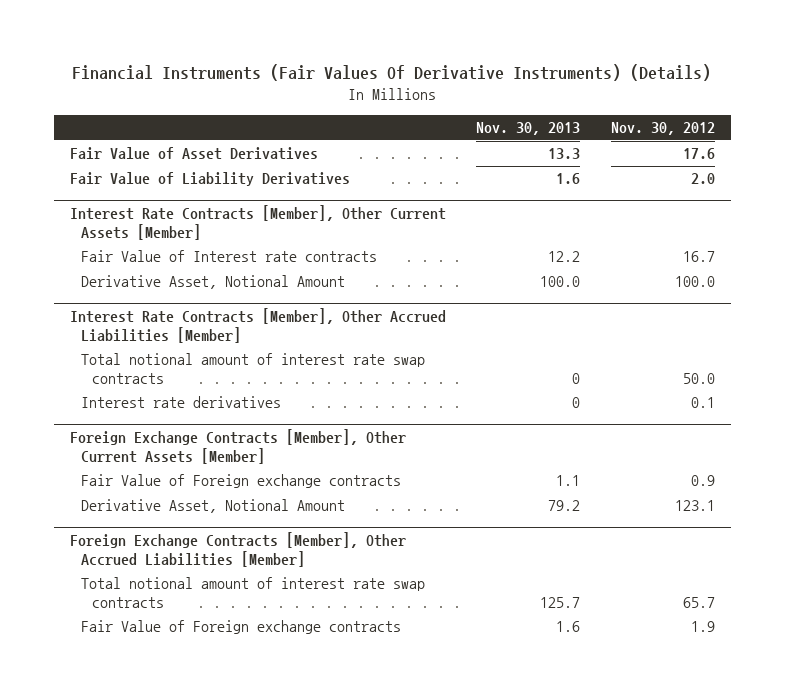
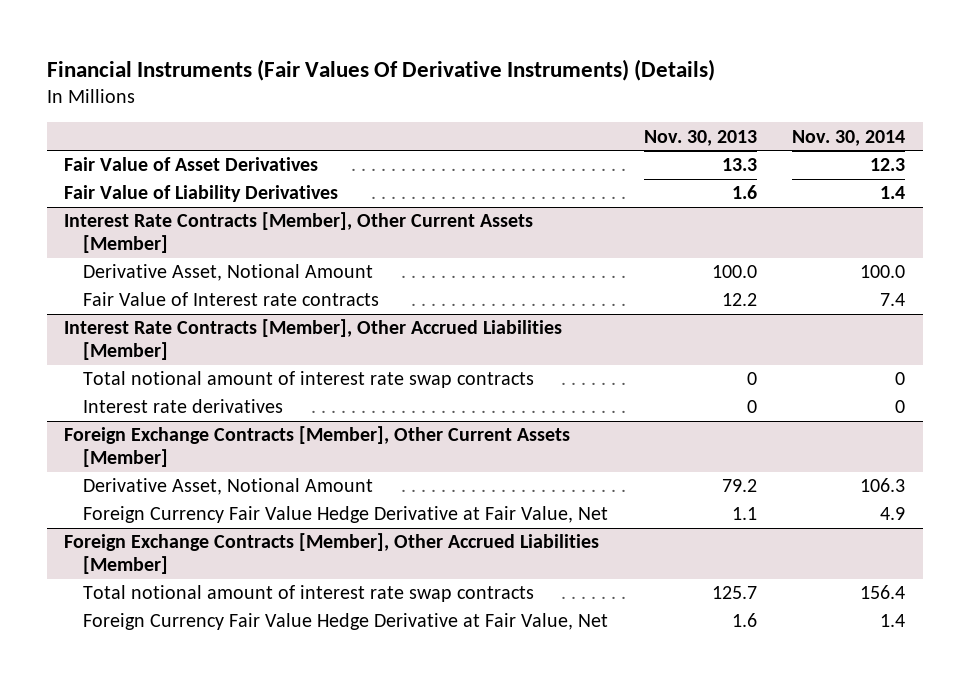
- | Nov. 30, 2013 | Nov. 30, 2012
+ | Nov. 30, 2013 | Nov. 30, 2014
@ Interest Rate Contracts [Member], Other Current Assets [Member]
moved down: Fair Value of Interest rate contracts | 12.2 | 7.4
@ Foreign Exchange Contracts [Member], Other Current Assets [Member]
- Fair Value of Foreign exchange contracts | 1.1 | 0.9
+ Foreign Currency Fair Value Hedge Derivative at Fair Value, Net | 1.1 | 4.9
@ Foreign Exchange Contracts [Member], Other Accrued Liabilities [Member]
- Fair Value of Foreign exchange contracts | 1.6 | 1.9
+ Foreign Currency Fair Value Hedge Derivative at Fair Value, Net | 1.6 | 1.4

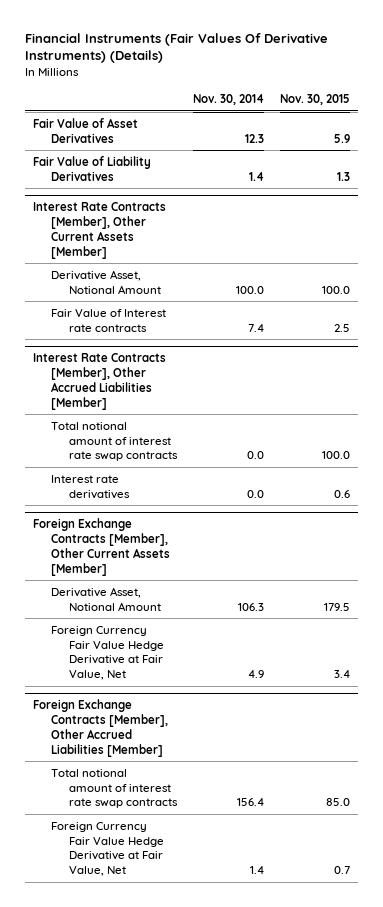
- | Nov. 30, 2013 | Nov. 30, 2014
+ | Nov. 30, 2014 | Nov. 30, 2015
@ Interest Rate Contracts [Member], Other Accrued Liabilities [Member]
- Total notional amount of interest rate swap contracts | 0 | 0
- Interest rate derivatives | 0 | 0
+ Total notional amount of interest rate swap contracts | 0.0 | 100.0
+ Interest rate derivatives | 0.0 | 0.6

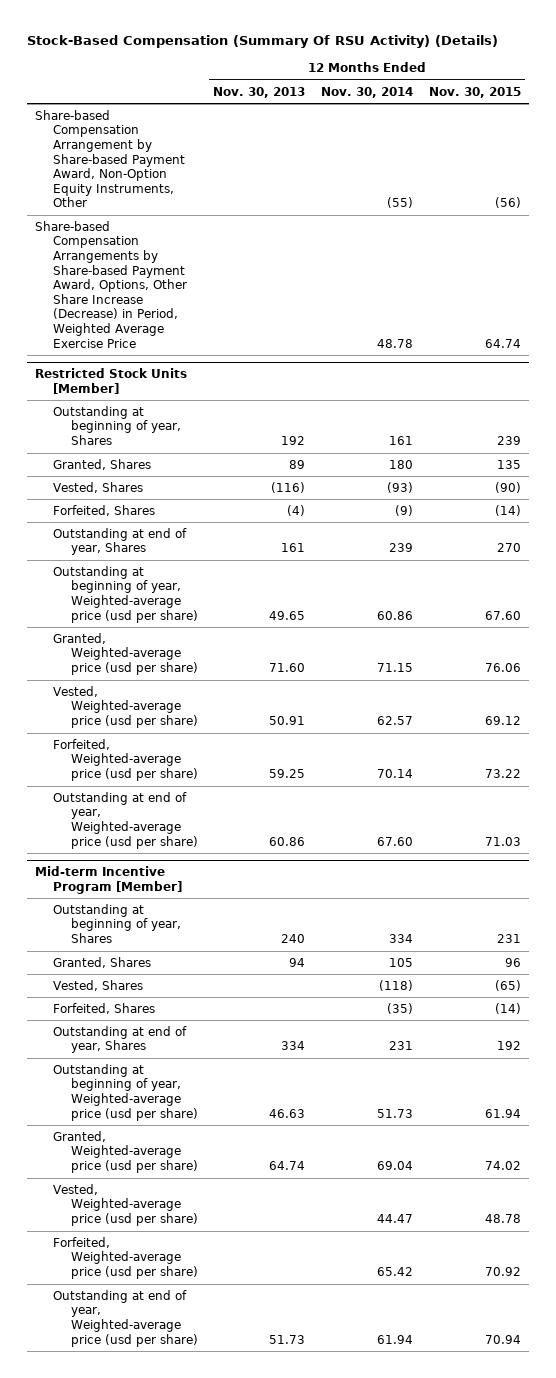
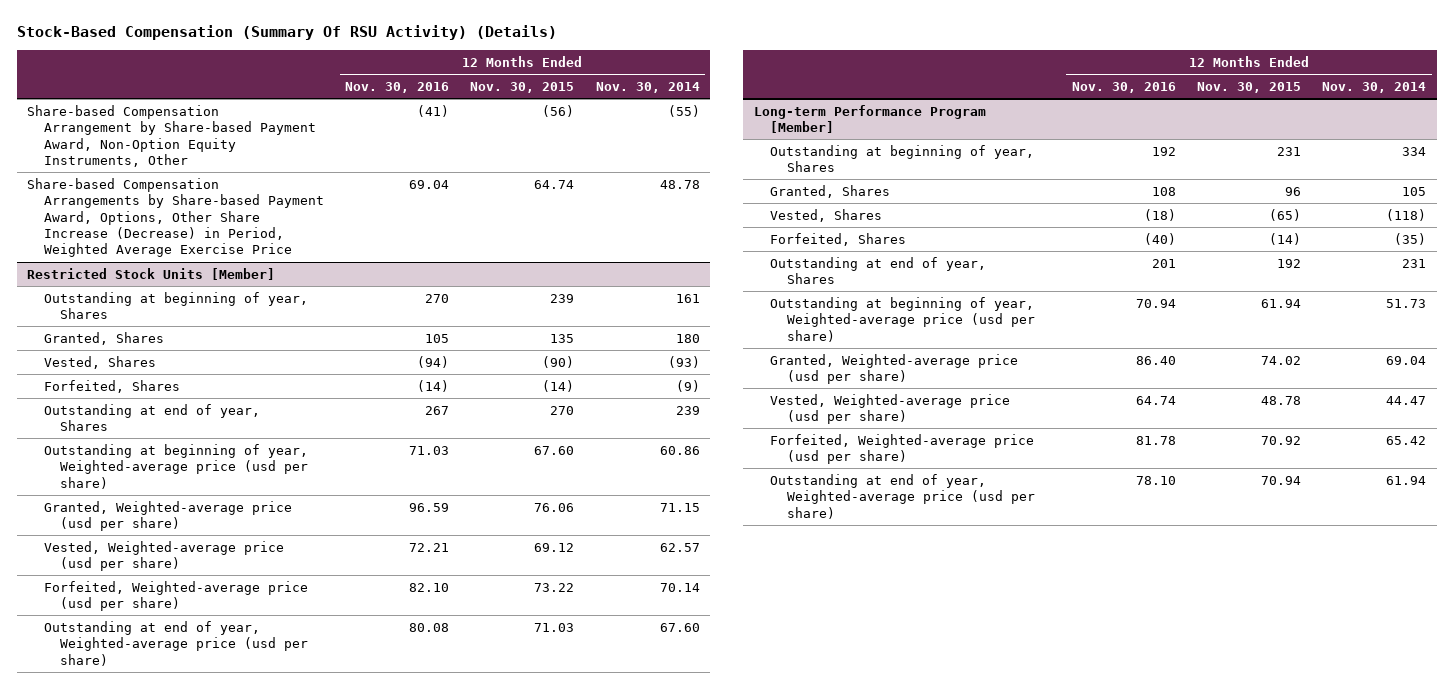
- | 12 Months Ended Nov. 30, 2013 | 12 Months Ended Nov. 30, 2014 | 12 Months Ended Nov. 30, 2015
+ | 12 Months Ended Nov. 30, 2016 | 12 Months Ended Nov. 30, 2015 | 12 Months Ended Nov. 30, 2014
- Mid-term Incentive Program [Member]
+ Long-term Performance Program [Member]

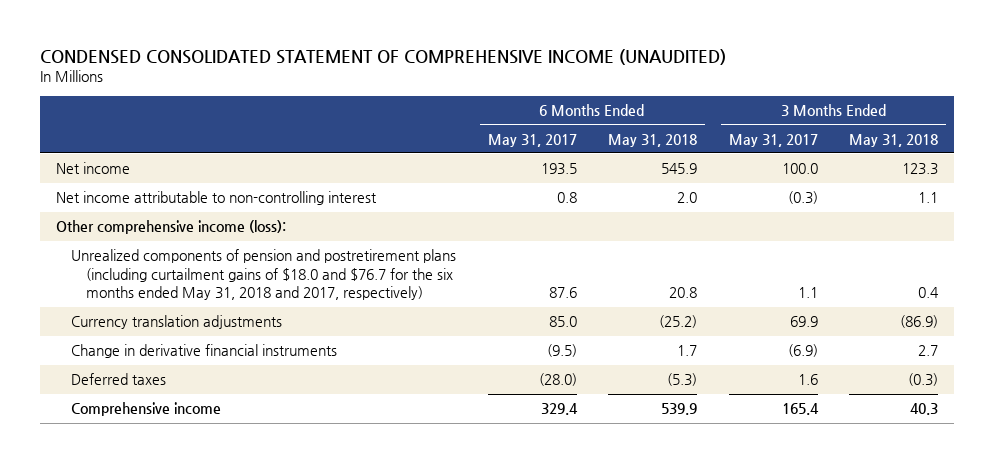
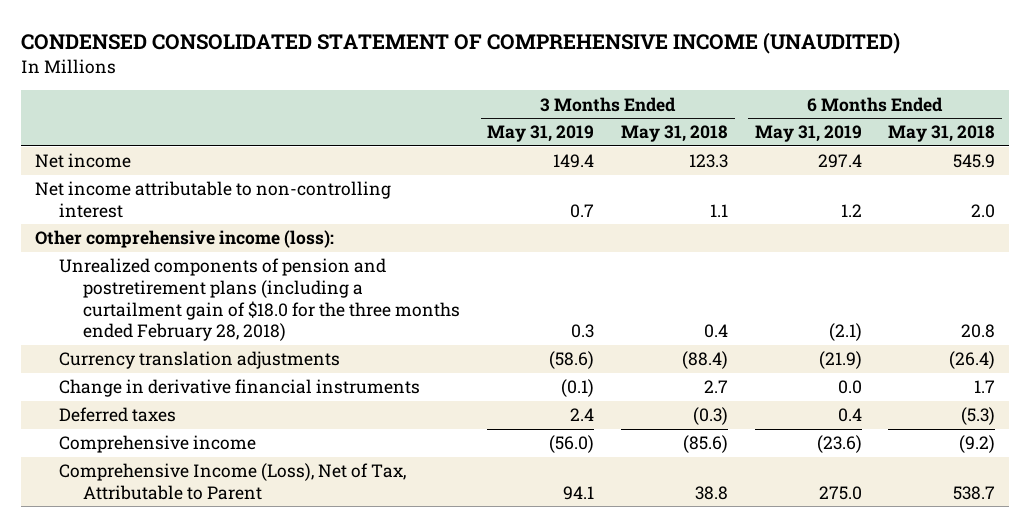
- | 6 Months Ended May 31, 2017 | 6 Months Ended May 31, 2018 | 3 Months Ended May 31, 2017 | 3 Months Ended May 31, 2018
+ | 3 Months Ended May 31, 2019 | 3 Months Ended May 31, 2018 | 6 Months Ended May 31, 2019 | 6 Months Ended May 31, 2018
- Unrealized components of pension and postretirement plans (including curtailment gains of $18.0 and $76.7 for the six months ended May 31, 2018 and 2017, respectively) | 87.6 | 20.8 | 1.1 | 0.4
- Currency translation adjustments | 85.0 | (25.2) | 69.9 | (86.9)
+ Unrealized components of pension and postretirement plans (including a curtailment gain of $18.0 for the three months ended February 28, 2018) | 0.3 | 0.4 | (2.1) | 20.8
+ Currency translation adjustments | (58.6) | (88.4) | (21.9) | (26.4)
- Comprehensive income | 329.4 | 539.9 | 165.4 | 40.3
+ Comprehensive income | (56.0) | (85.6) | (23.6) | (9.2)
+ Comprehensive Income (Loss), Net of Tax, Attributable to Parent | 94.1 | 38.8 | 275.0 | 538.7

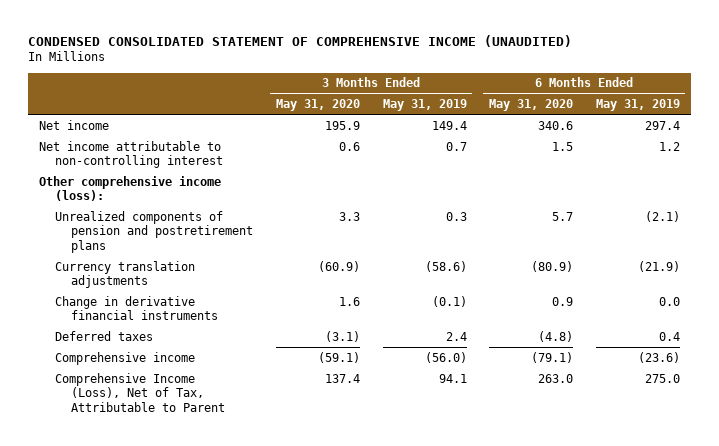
- | 3 Months Ended May 31, 2019 | 3 Months Ended May 31, 2018 | 6 Months Ended May 31, 2019 | 6 Months Ended May 31, 2018
+ | 3 Months Ended May 31, 2020 | 3 Months Ended May 31, 2019 | 6 Months Ended May 31, 2020 | 6 Months Ended May 31, 2019
- Unrealized components of pension and postretirement plans (including a curtailment gain of $18.0 for the three months ended February 28, 2018) | 0.3 | 0.4 | (2.1) | 20.8
+ Unrealized components of pension and postretirement plans | 3.3 | 0.3 | 5.7 | (2.1)

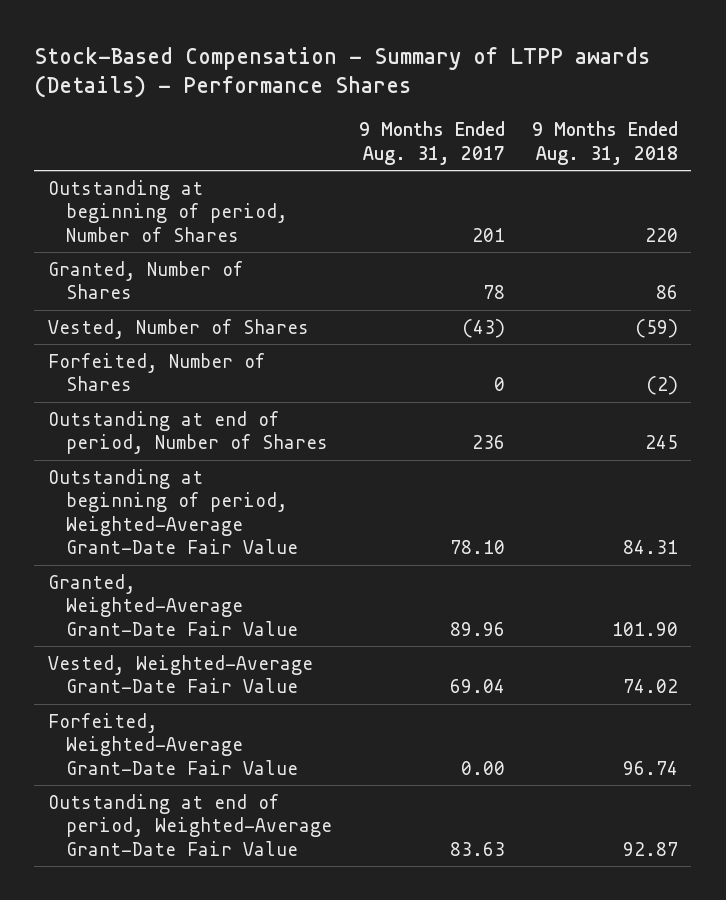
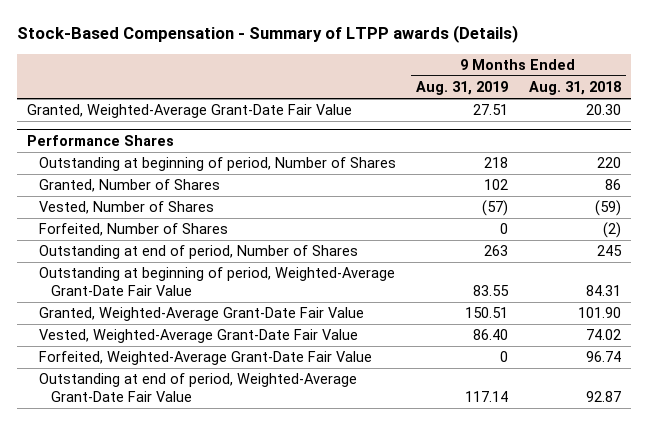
- Stock-Based Compensation - Summary of LTPP awards (Details) - Performance Shares
+ Stock-Based Compensation - Summary of LTPP awards (Details)
- | 9 Months Ended Aug. 31, 2017 | 9 Months Ended Aug. 31, 2018
+ | 9 Months Ended Aug. 31, 2019 | 9 Months Ended Aug. 31, 2018
+ Granted, Weighted-Average Grant-Date Fair Value | 27.51 | 20.30
+ Performance Shares

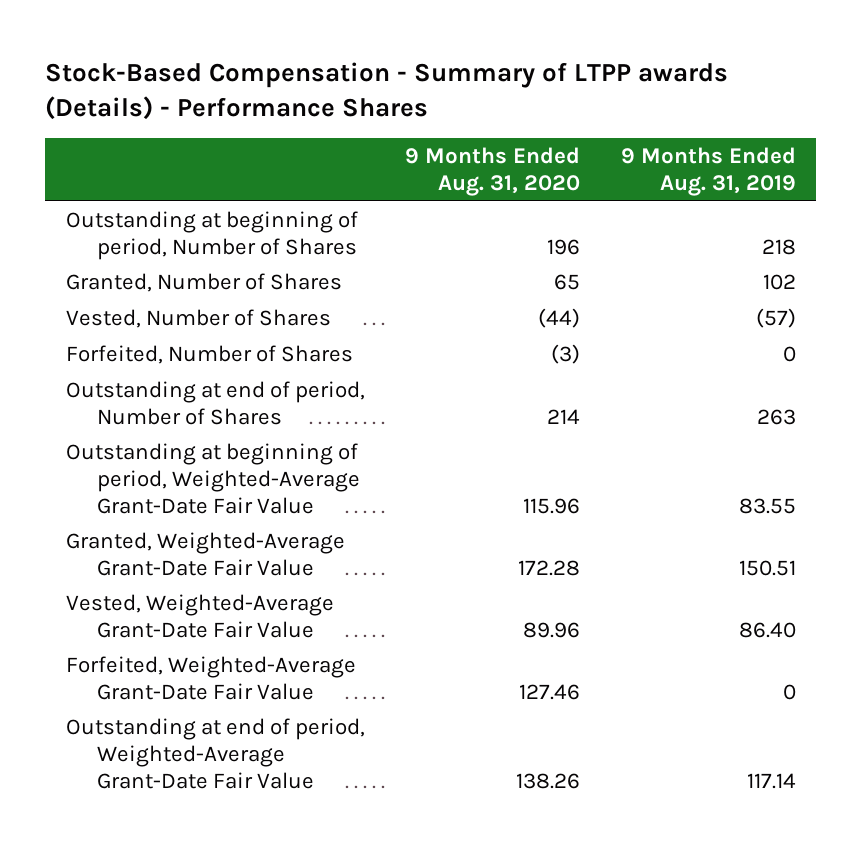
- Stock-Based Compensation - Summary of LTPP awards (Details)
+ Stock-Based Compensation - Summary of LTPP awards (Details) - Performance Shares
- | 9 Months Ended Aug. 31, 2019 | 9 Months Ended Aug. 31, 2018
+ | 9 Months Ended Aug. 31, 2020 | 9 Months Ended Aug. 31, 2019
- Granted, Weighted-Average Grant-Date Fair Value | 27.51 | 20.30
- Performance Shares

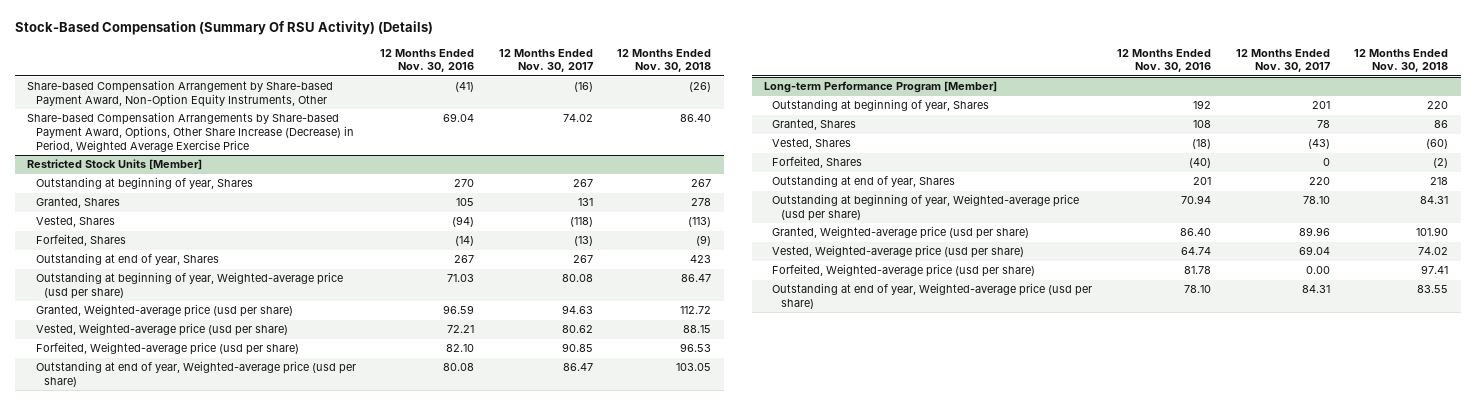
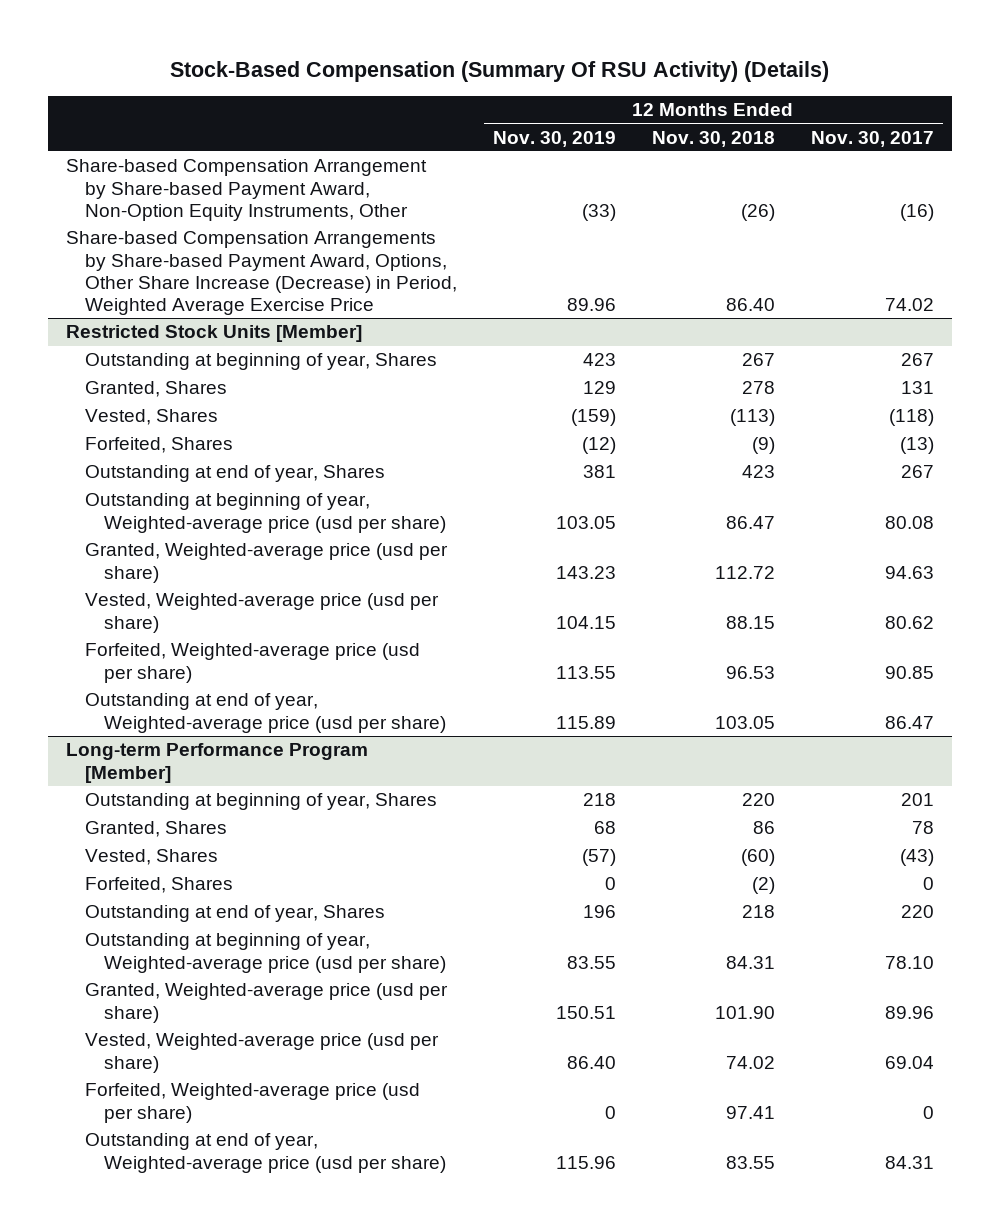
- | 12 Months Ended Nov. 30, 2016 | 12 Months Ended Nov. 30, 2017 | 12 Months Ended Nov. 30, 2018
+ | 12 Months Ended Nov. 30, 2019 | 12 Months Ended Nov. 30, 2018 | 12 Months Ended Nov. 30, 2017
@ Long-term Performance Program [Member]
- Forfeited, Weighted-average price (usd per share) | 81.78 | 0.00 | 97.41
+ Forfeited, Weighted-average price (usd per share) | 0 | 97.41 | 0

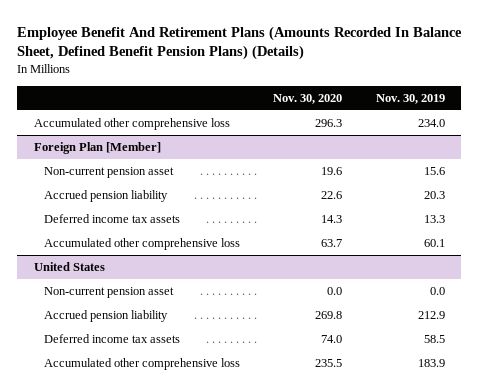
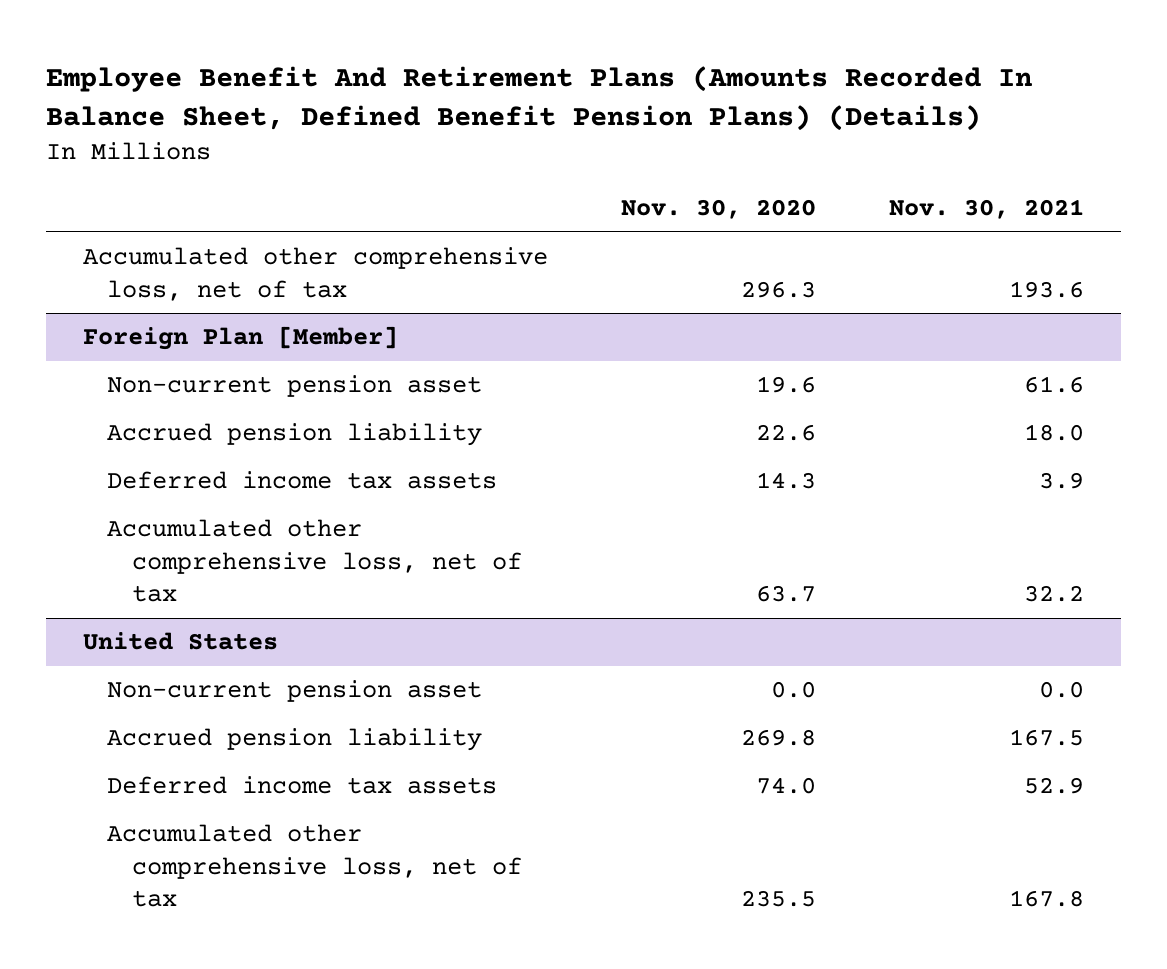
- | Nov. 30, 2020 | Nov. 30, 2019
+ | Nov. 30, 2020 | Nov. 30, 2021
- Accumulated other comprehensive loss | 296.3 | 234.0
+ Accumulated other comprehensive loss, net of tax | 296.3 | 193.6
@ Foreign Plan [Member]
- Accumulated other comprehensive loss | 63.7 | 60.1
+ Accumulated other comprehensive loss, net of tax | 63.7 | 32.2
@ United States
- Accumulated other comprehensive loss | 235.5 | 183.9
+ Accumulated other comprehensive loss, net of tax | 235.5 | 167.8

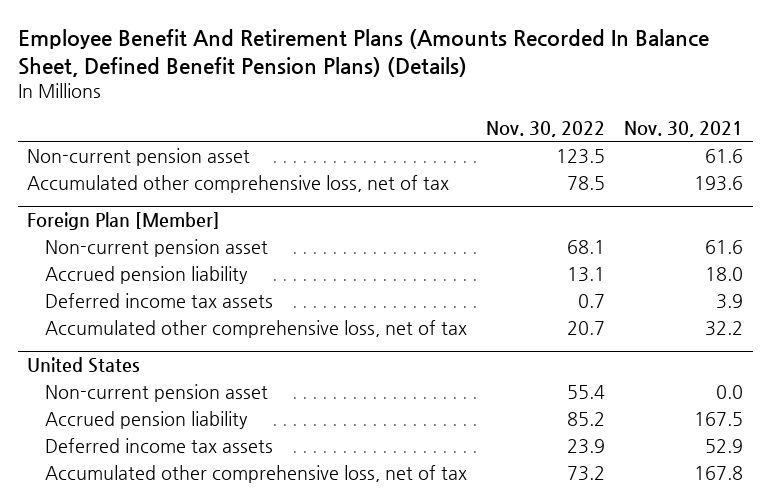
- | Nov. 30, 2020 | Nov. 30, 2021
+ | Nov. 30, 2022 | Nov. 30, 2021
+ Non-current pension asset | 123.5 | 61.6

